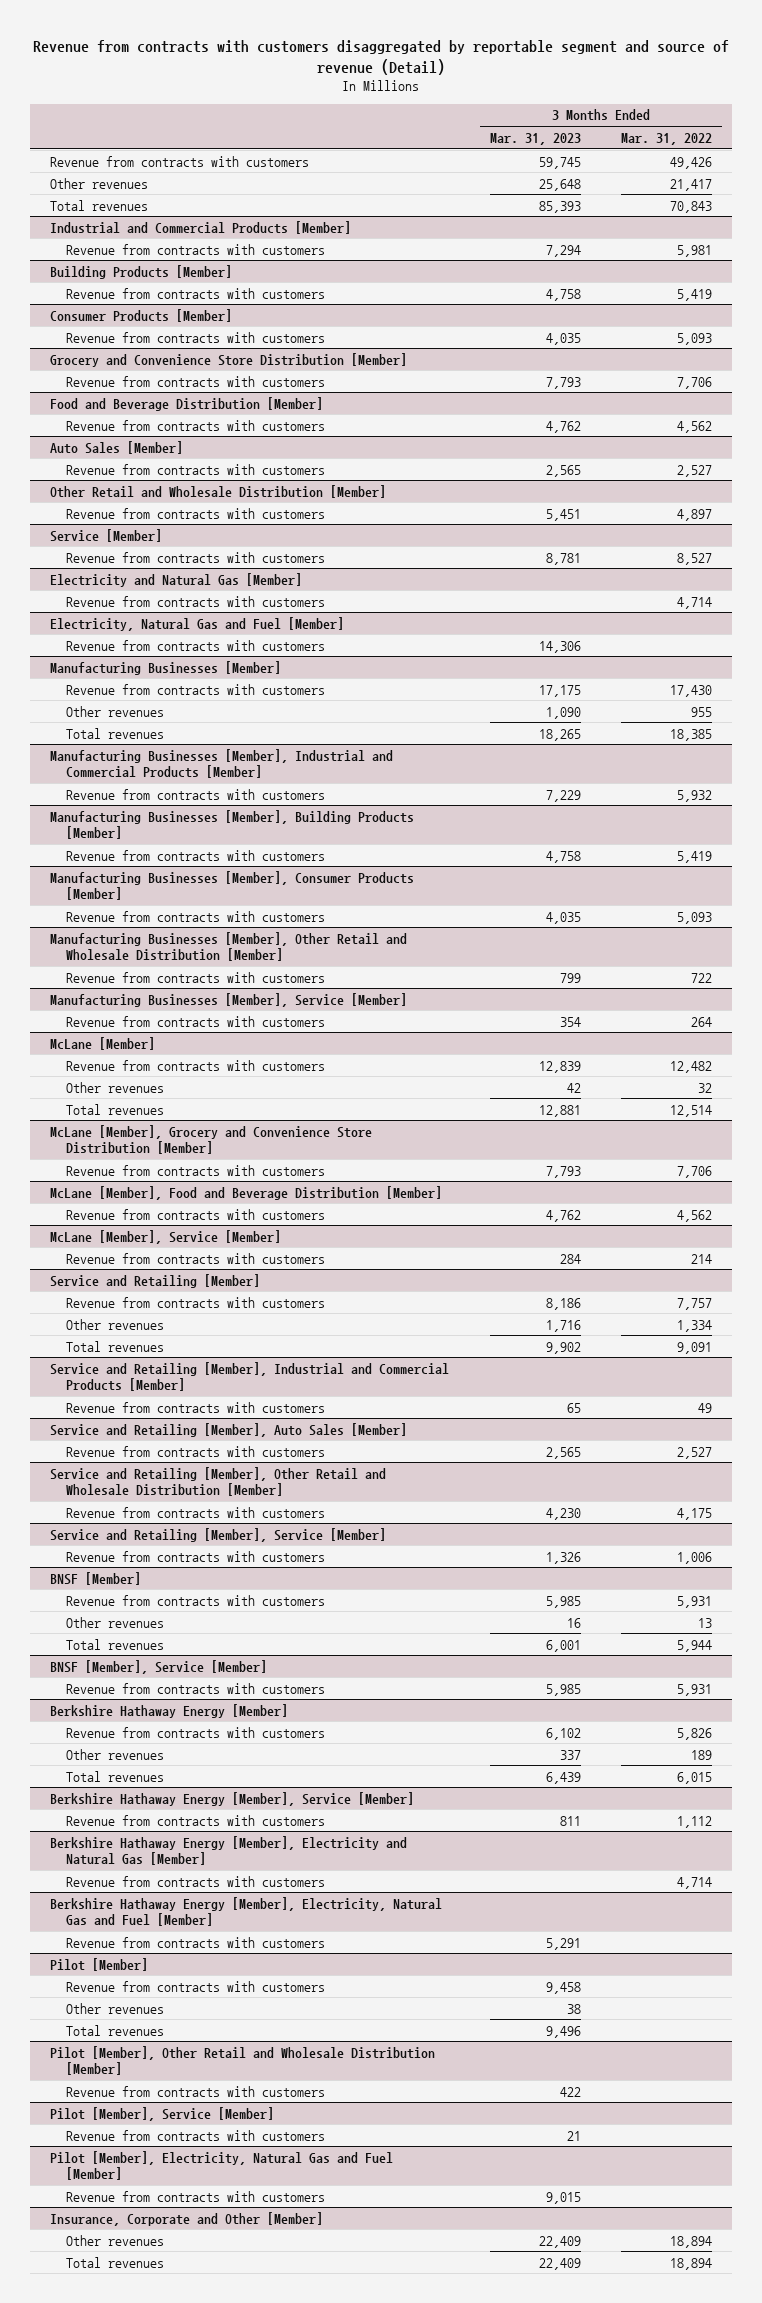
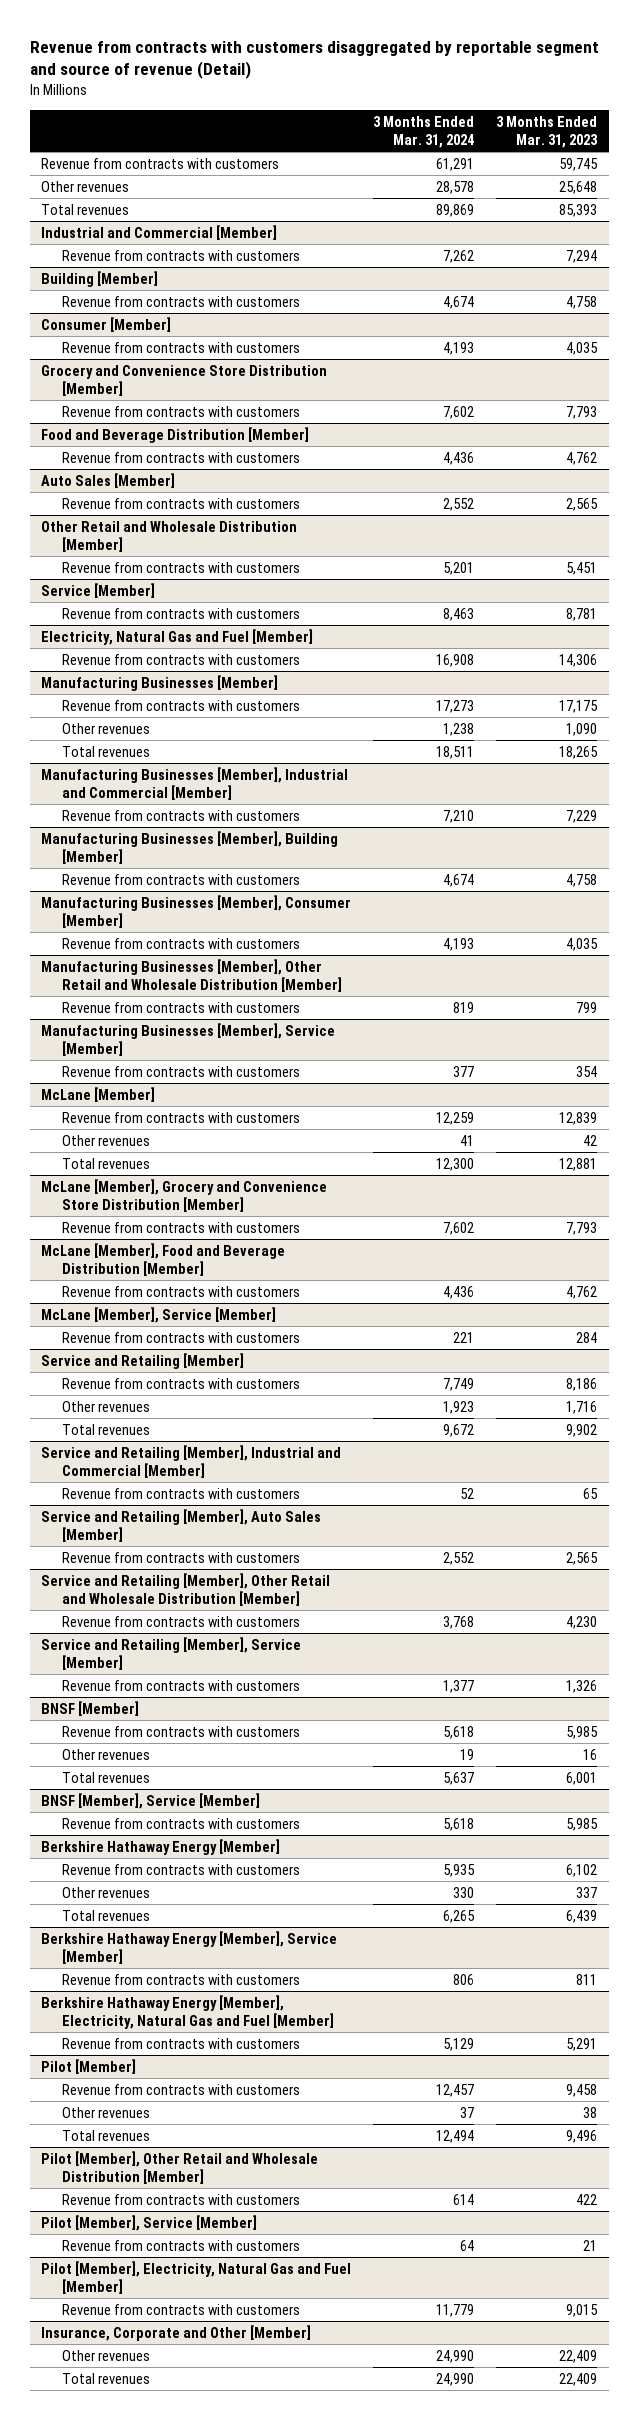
- | 3 Months Ended Mar. 31, 2023 | 3 Months Ended Mar. 31, 2022
+ | 3 Months Ended Mar. 31, 2024 | 3 Months Ended Mar. 31, 2023
- Industrial and Commercial Products [Member]
+ Industrial and Commercial [Member]
- Building Products [Member]
+ Building [Member]
- Consumer Products [Member]
+ Consumer [Member]
- Electricity and Natural Gas [Member]
- Revenue from contracts with customers | | 4,714
- Manufacturing Businesses [Member], Industrial and Commercial Products [Member]
+ Manufacturing Businesses [Member], Industrial and Commercial [Member]
- Manufacturing Businesses [Member], Building Products [Member]
+ Manufacturing Businesses [Member], Building [Member]
- Manufacturing Businesses [Member], Consumer Products [Member]
+ Manufacturing Businesses [Member], Consumer [Member]
- Service and Retailing [Member], Industrial and Commercial Products [Member]
+ Service and Retailing [Member], Industrial and Commercial [Member]
- Berkshire Hathaway Energy [Member], Electricity and Natural Gas [Member]
- Revenue from contracts with customers | | 4,714

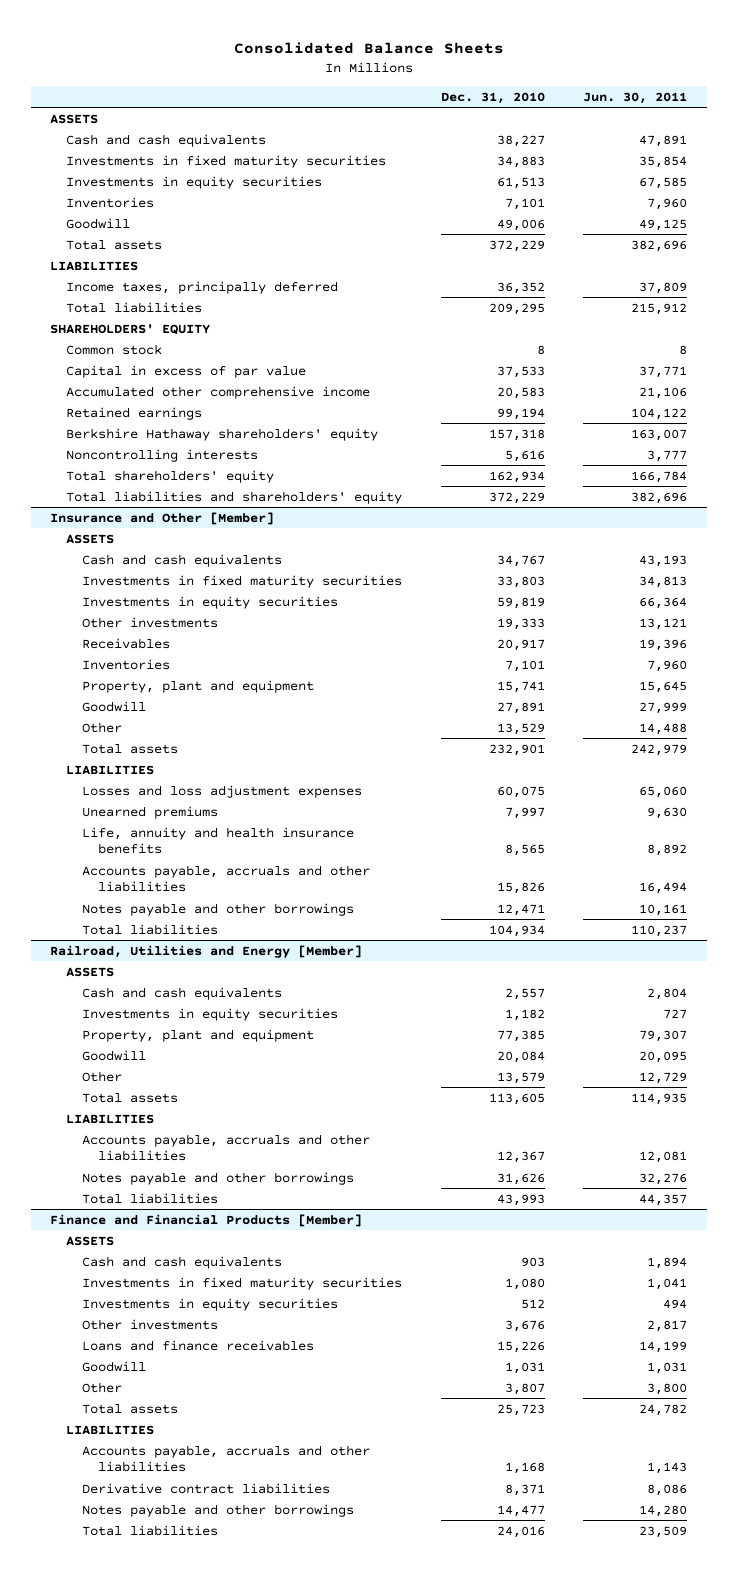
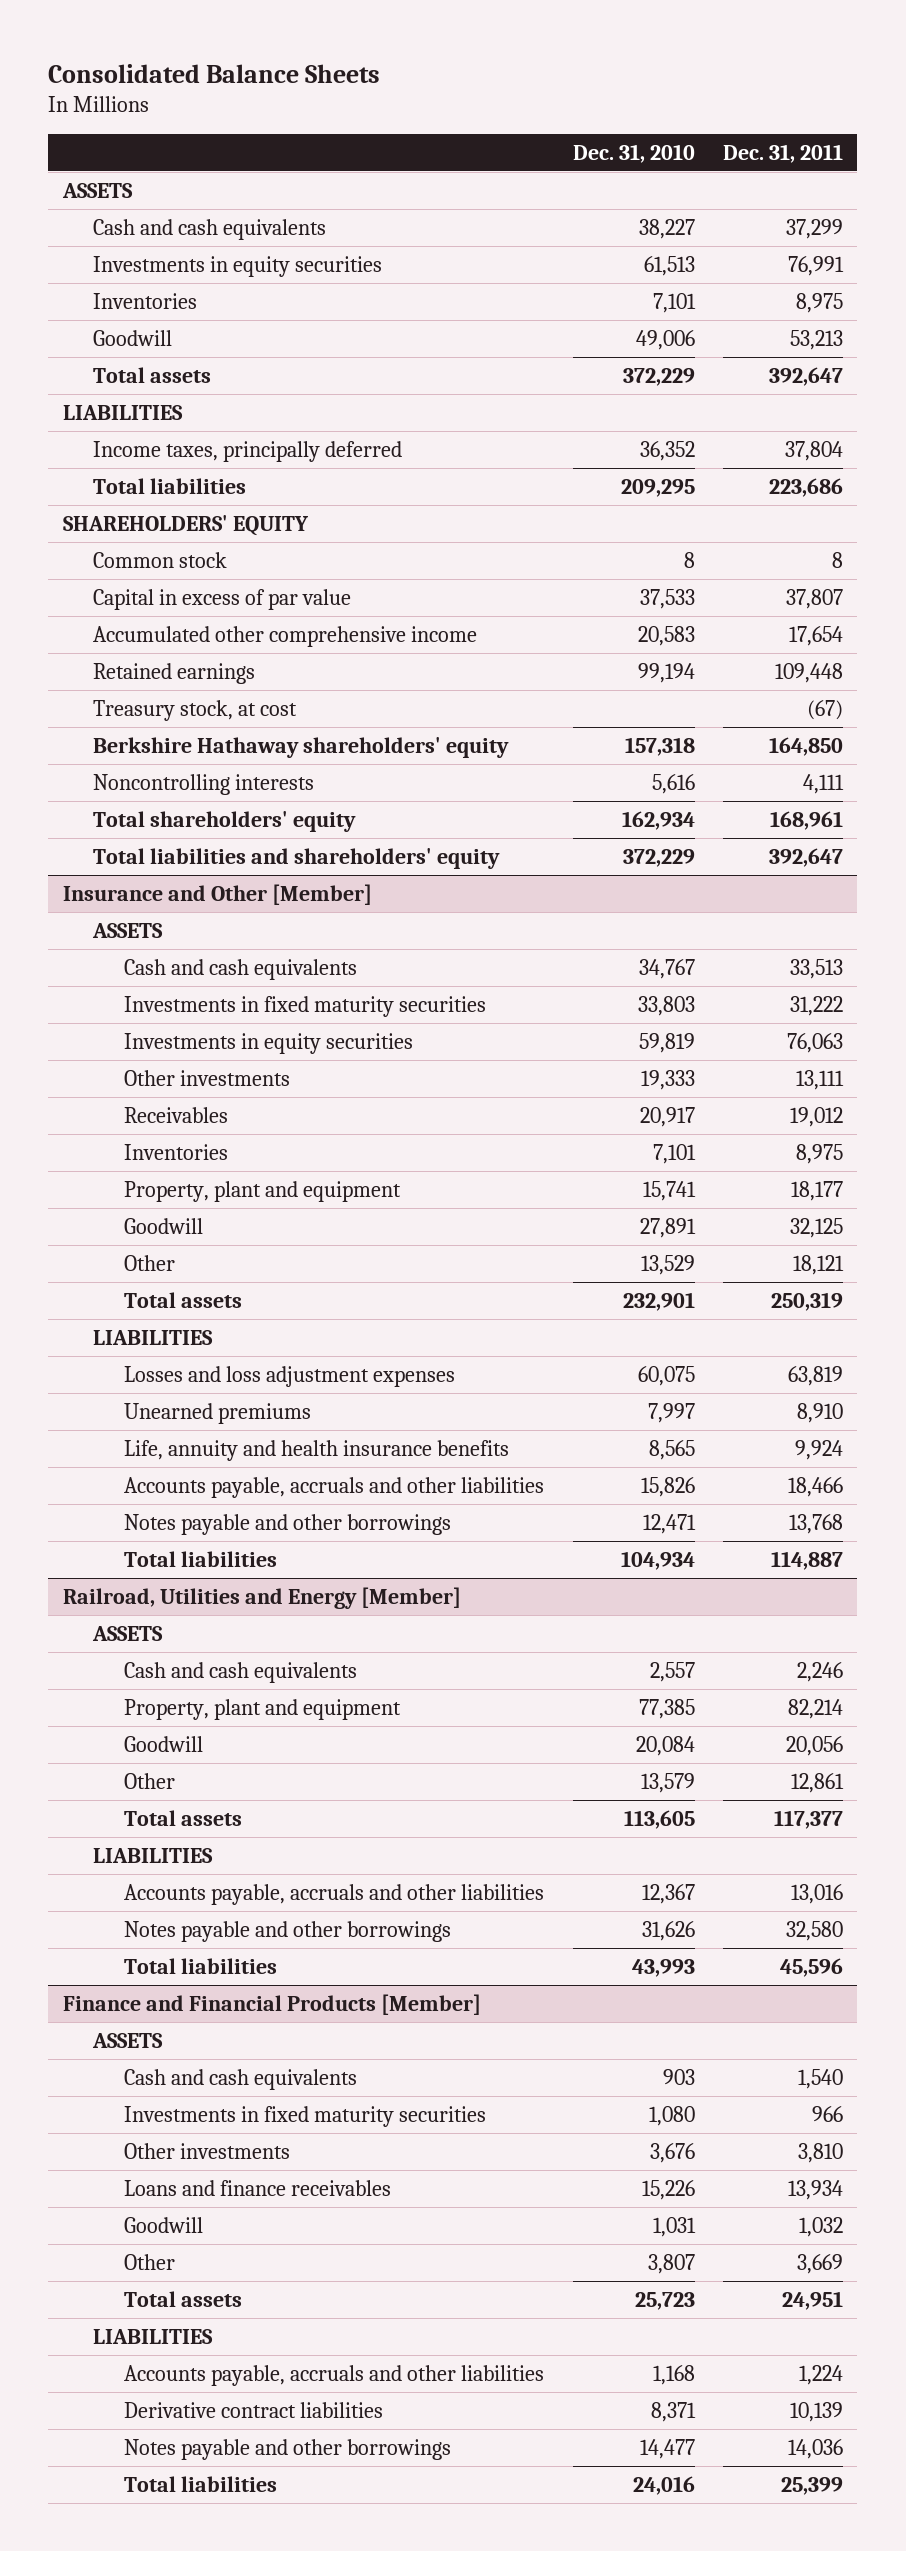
- | Dec. 31, 2010 | Jun. 30, 2011
+ | Dec. 31, 2010 | Dec. 31, 2011
- Investments in fixed maturity securities | 34,883 | 35,854
+ Treasury stock, at cost | | (67)
@ Railroad, Utilities and Energy [Member]
- Investments in equity securities | 1,182 | 727
@ Finance and Financial Products [Member]
- Investments in equity securities | 512 | 494

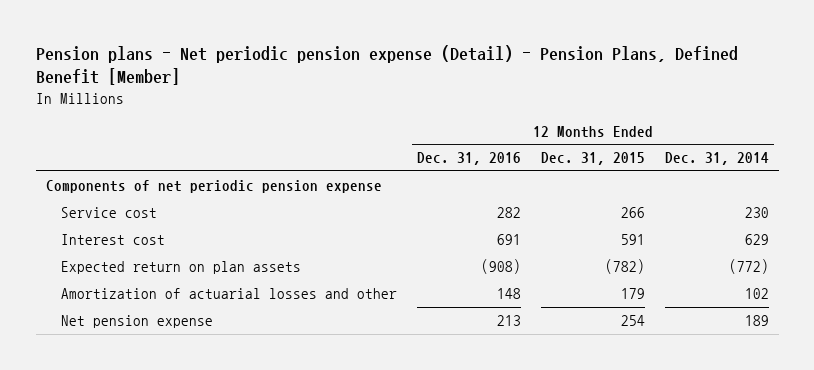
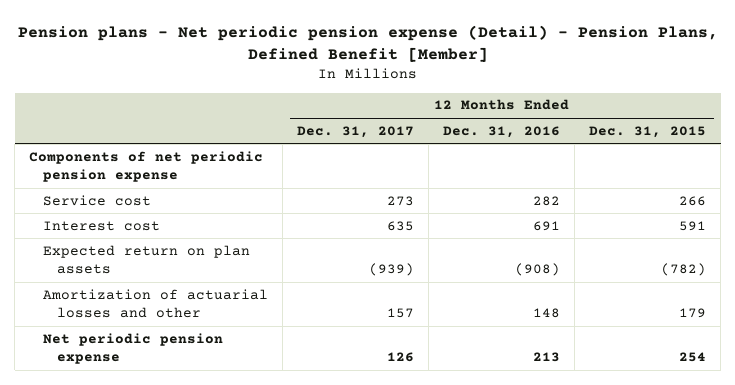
- | 12 Months Ended Dec. 31, 2016 | 12 Months Ended Dec. 31, 2015 | 12 Months Ended Dec. 31, 2014
+ | 12 Months Ended Dec. 31, 2017 | 12 Months Ended Dec. 31, 2016 | 12 Months Ended Dec. 31, 2015
- Net pension expense | 213 | 254 | 189
+ Net periodic pension expense | 126 | 213 | 254

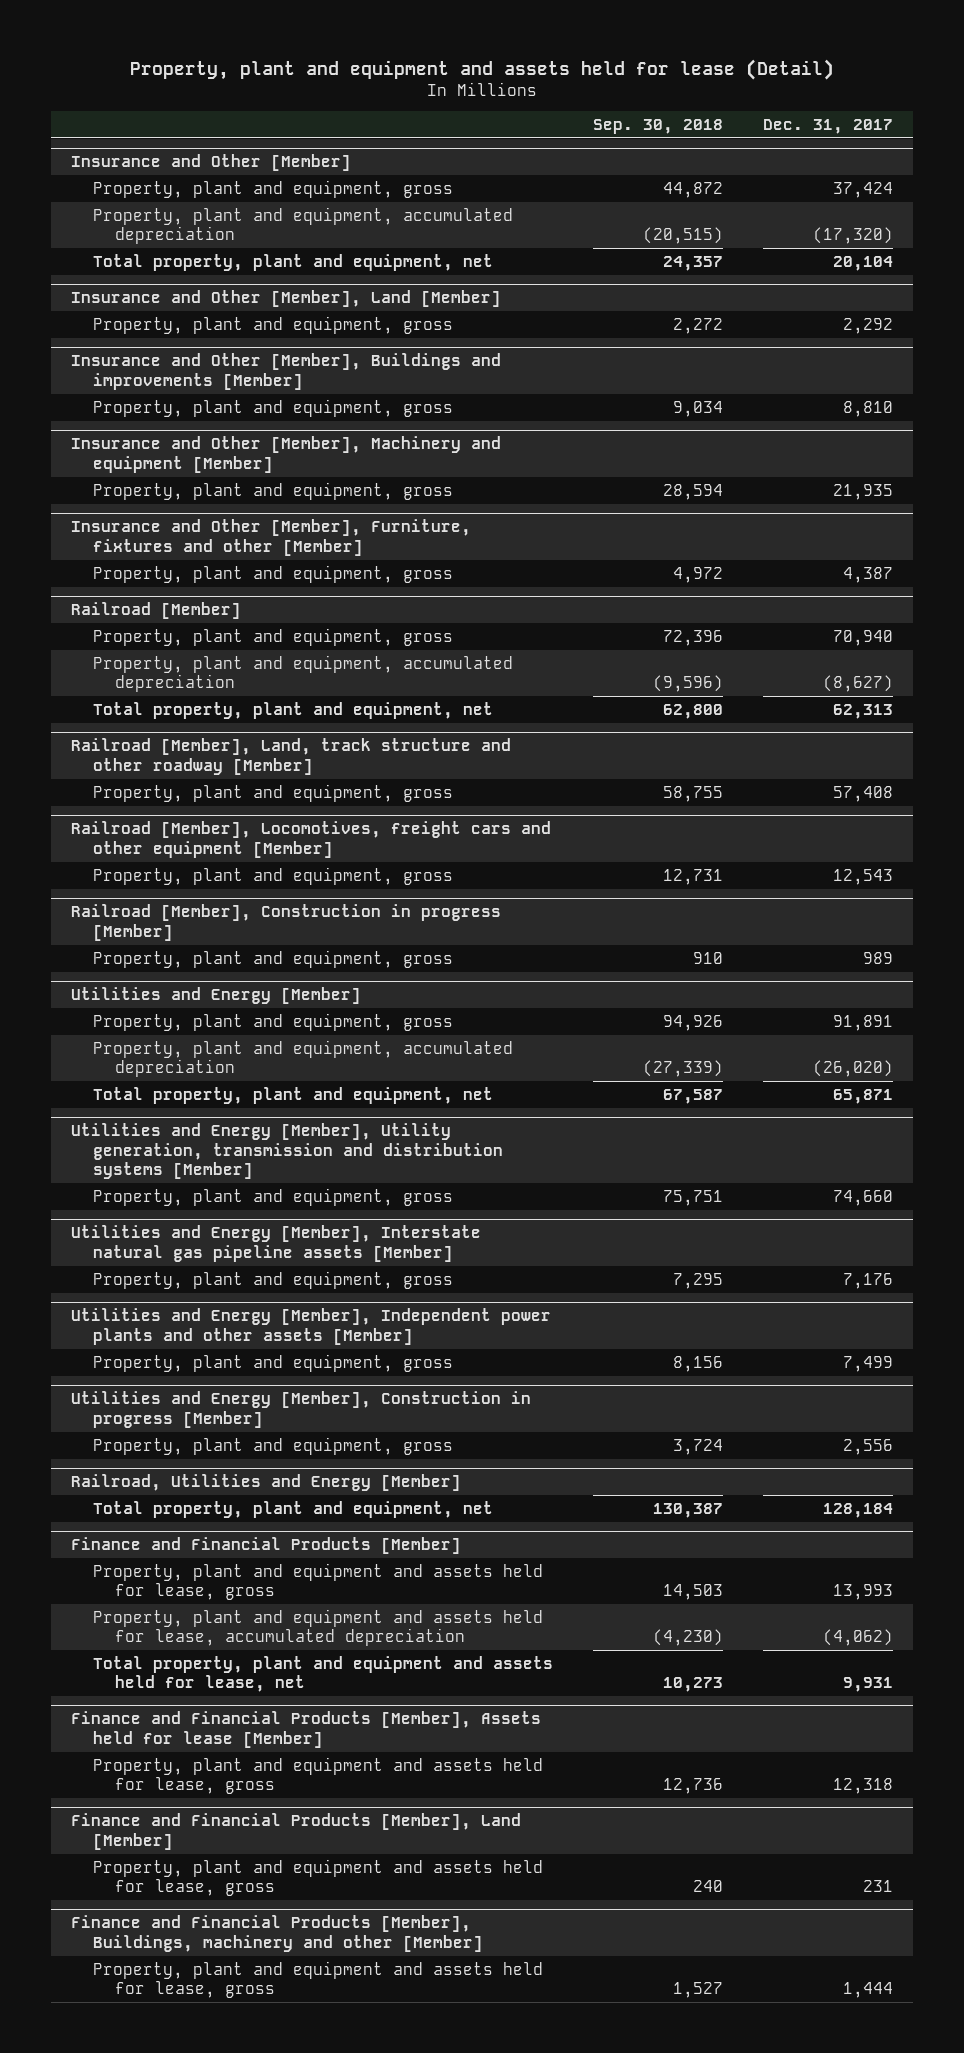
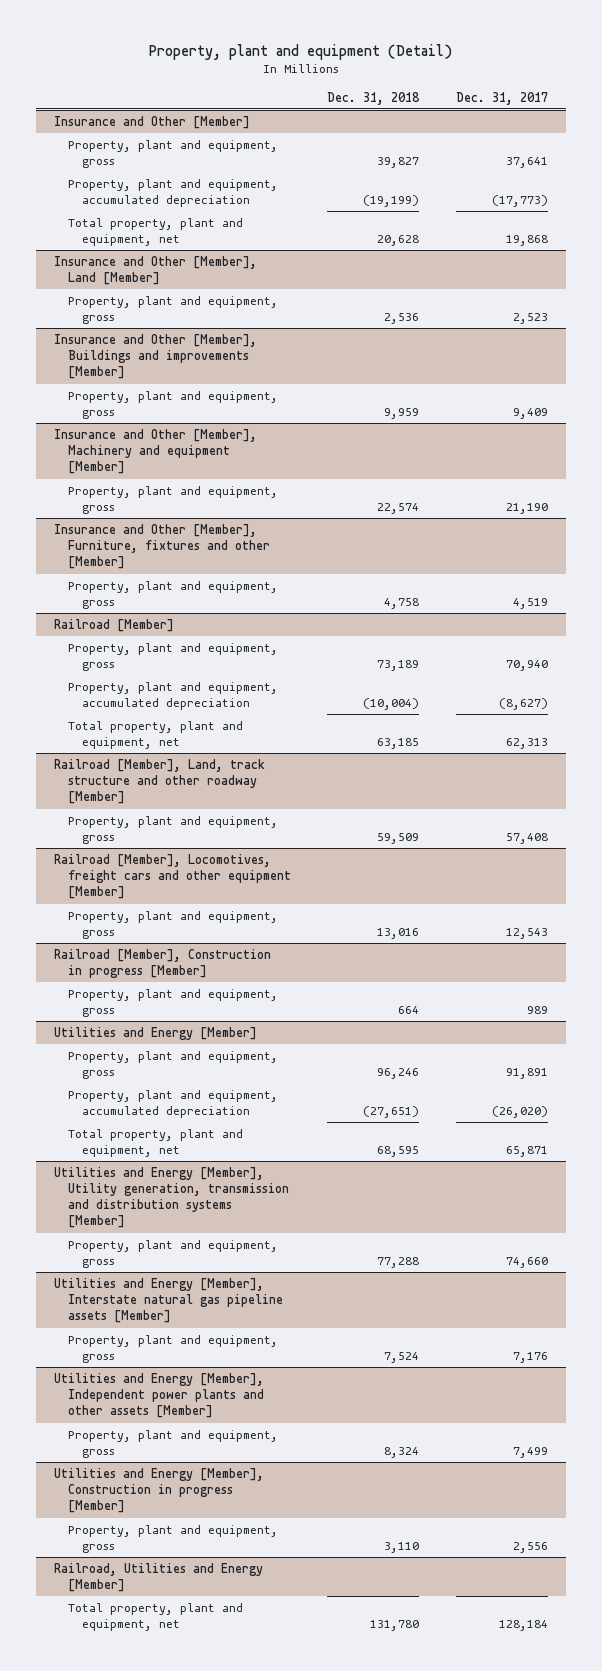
- Property, plant and equipment and assets held for lease (Detail)
+ Property, plant and equipment (Detail)
- | Sep. 30, 2018 | Dec. 31, 2017
+ | Dec. 31, 2018 | Dec. 31, 2017
@ Insurance and Other [Member]
- Property, plant and equipment, gross | 44,872 | 37,424
- Property, plant and equipment, accumulated depreciation | (20,515) | (17,320)
- Total property, plant and equipment, net | 24,357 | 20,104
+ Property, plant and equipment, gross | 39,827 | 37,641
+ Property, plant and equipment, accumulated depreciation | (19,199) | (17,773)
+ Total property, plant and equipment, net | 20,628 | 19,868
@ Insurance and Other [Member], Land [Member]
- Property, plant and equipment, gross | 2,272 | 2,292
+ Property, plant and equipment, gross | 2,536 | 2,523
@ Insurance and Other [Member], Buildings and improvements [Member]
- Property, plant and equipment, gross | 9,034 | 8,810
+ Property, plant and equipment, gross | 9,959 | 9,409
@ Insurance and Other [Member], Machinery and equipment [Member]
- Property, plant and equipment, gross | 28,594 | 21,935
+ Property, plant and equipment, gross | 22,574 | 21,190
@ Insurance and Other [Member], Furniture, fixtures and other [Member]
- Property, plant and equipment, gross | 4,972 | 4,387
+ Property, plant and equipment, gross | 4,758 | 4,519
- Finance and Financial Products [Member]
- Property, plant and equipment and assets held for lease, gross | 14,503 | 13,993
- Property, plant and equipment and assets held for lease, accumulated depreciation | (4,230) | (4,062)
- Total property, plant and equipment and assets held for lease, net | 10,273 | 9,931
- Finance and Financial Products [Member], Assets held for lease [Member]
- Property, plant and equipment and assets held for lease, gross | 12,736 | 12,318
- Finance and Financial Products [Member], Land [Member]
- Property, plant and equipment and assets held for lease, gross | 240 | 231
- Finance and Financial Products [Member], Buildings, machinery and other [Member]
- Property, plant and equipment and assets held for lease, gross | 1,527 | 1,444

